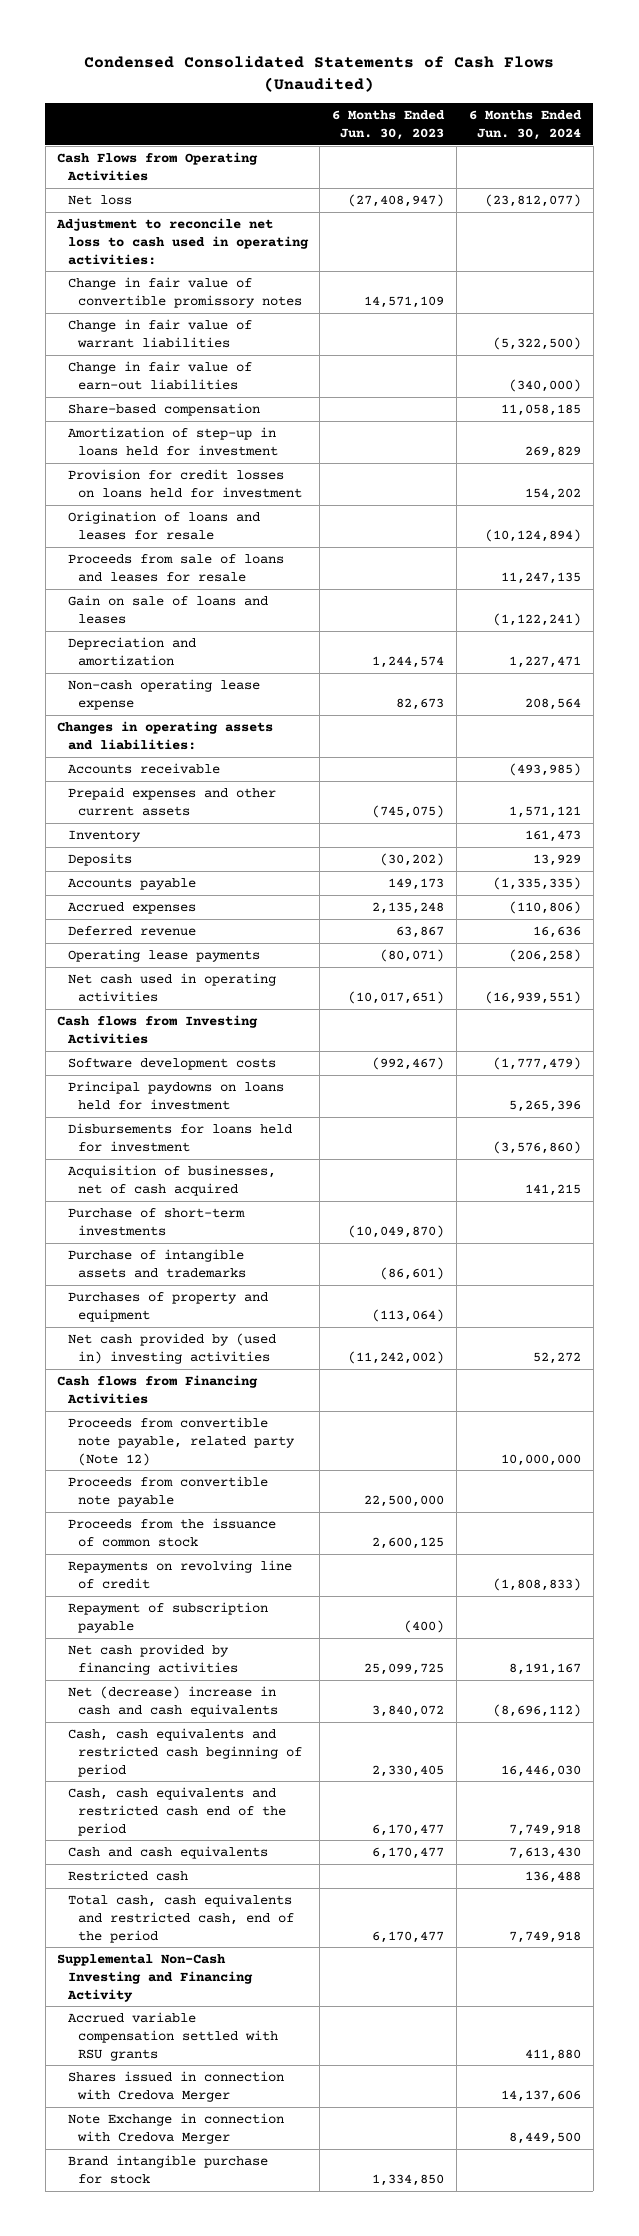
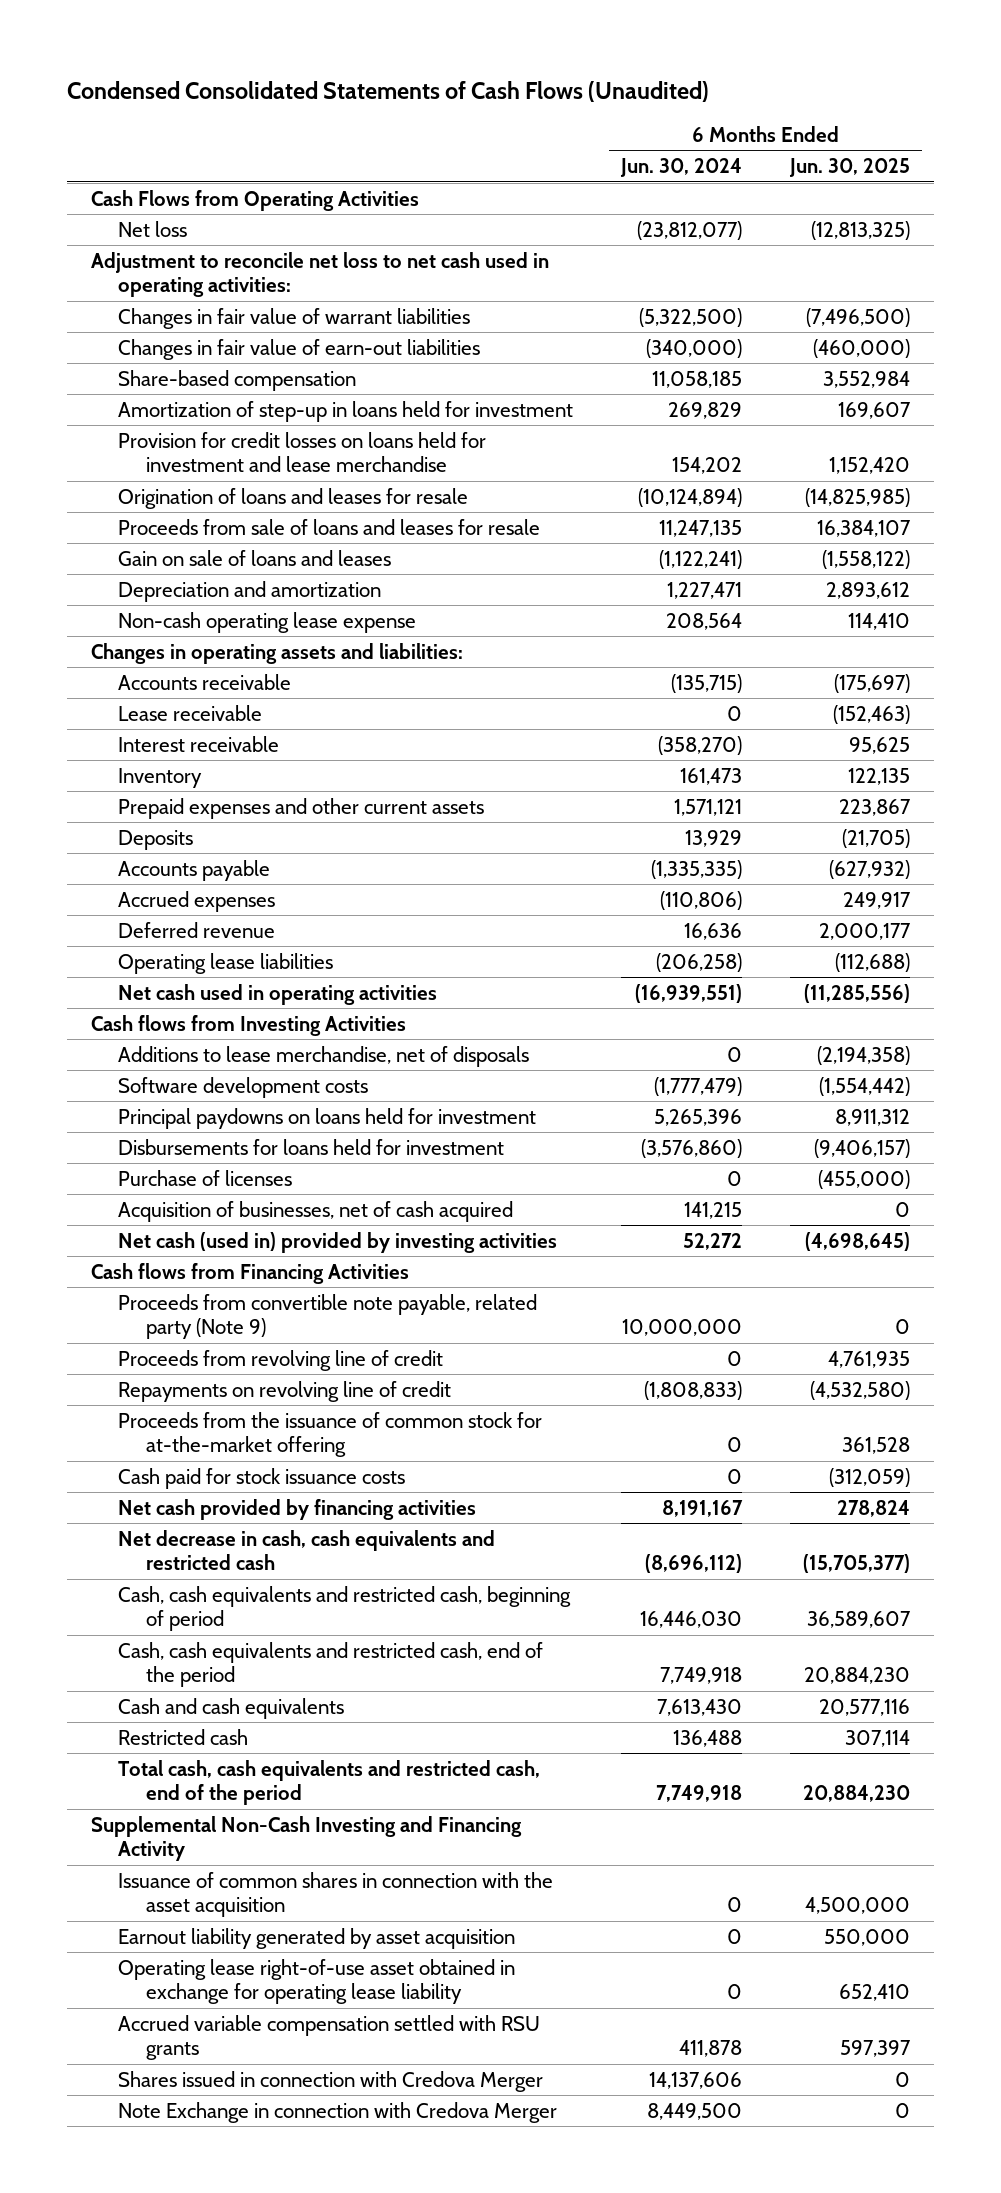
- | 6 Months Ended Jun. 30, 2023 | 6 Months Ended Jun. 30, 2024
+ | 6 Months Ended Jun. 30, 2024 | 6 Months Ended Jun. 30, 2025
- Adjustment to reconcile net loss to cash used in operating activities:
- Change in fair value of convertible promissory notes | 14,571,109 |
- Change in fair value of warrant liabilities | | (5,322,500)
- Change in fair value of earn-out liabilities | | (340,000)
+ Adjustment to reconcile net loss to net cash used in operating activities:
+ Changes in fair value of warrant liabilities | (5,322,500) | (7,496,500)
+ Changes in fair value of earn-out liabilities | (340,000) | (460,000)
- Provision for credit losses on loans held for investment | | 154,202
+ Provision for credit losses on loans held for investment and lease merchandise | 154,202 | 1,152,420
- Accounts receivable | | (493,985)
+ Accounts receivable | (135,715) | (175,697)
+ Lease receivable | 0 | (152,463)
+ Interest receivable | (358,270) | 95,625
moved down: Prepaid expenses and other current assets | 1,571,121 | 223,867
- Operating lease payments | (80,071) | (206,258)
+ Operating lease liabilities | (206,258) | (112,688)
+ Additions to lease merchandise, net of disposals | 0 | (2,194,358)
+ Purchase of licenses | 0 | (455,000)
- Purchase of short-term investments | (10,049,870) |
- Purchase of intangible assets and trademarks | (86,601) |
- Purchases of property and equipment | (113,064) |
- Net cash provided by (used in) investing activities | (11,242,002) | 52,272
+ Net cash (used in) provided by investing activities | 52,272 | (4,698,645)
- Proceeds from convertible note payable, related party (Note 12) | | 10,000,000
- Proceeds from convertible note payable | 22,500,000 |
- Proceeds from the issuance of common stock | 2,600,125 |
+ Proceeds from convertible note payable, related party (Note 9) | 10,000,000 | 0
+ Proceeds from revolving line of credit | 0 | 4,761,935
- Repayment of subscription payable | (400) |
+ Proceeds from the issuance of common stock for at-the-market offering | 0 | 361,528
+ Cash paid for stock issuance costs | 0 | (312,059)
- Net (decrease) increase in cash and cash equivalents | 3,840,072 | (8,696,112)
- Cash, cash equivalents and restricted cash beginning of period | 2,330,405 | 16,446,030
- Cash, cash equivalents and restricted cash end of the period | 6,170,477 | 7,749,918
+ Net decrease in cash, cash equivalents and restricted cash | (8,696,112) | (15,705,377)
+ Cash, cash equivalents and restricted cash, beginning of period | 16,446,030 | 36,589,607
+ Cash, cash equivalents and restricted cash, end of the period | 7,749,918 | 20,884,230
- Accrued variable compensation settled with RSU grants | | 411,880
+ Issuance of common shares in connection with the asset acquisition | 0 | 4,500,000
+ Earnout liability generated by asset acquisition | 0 | 550,000
+ Operating lease right-of-use asset obtained in exchange for operating lease liability | 0 | 652,410
+ Accrued variable compensation settled with RSU grants | 411,878 | 597,397
- Brand intangible purchase for stock | 1,334,850 |

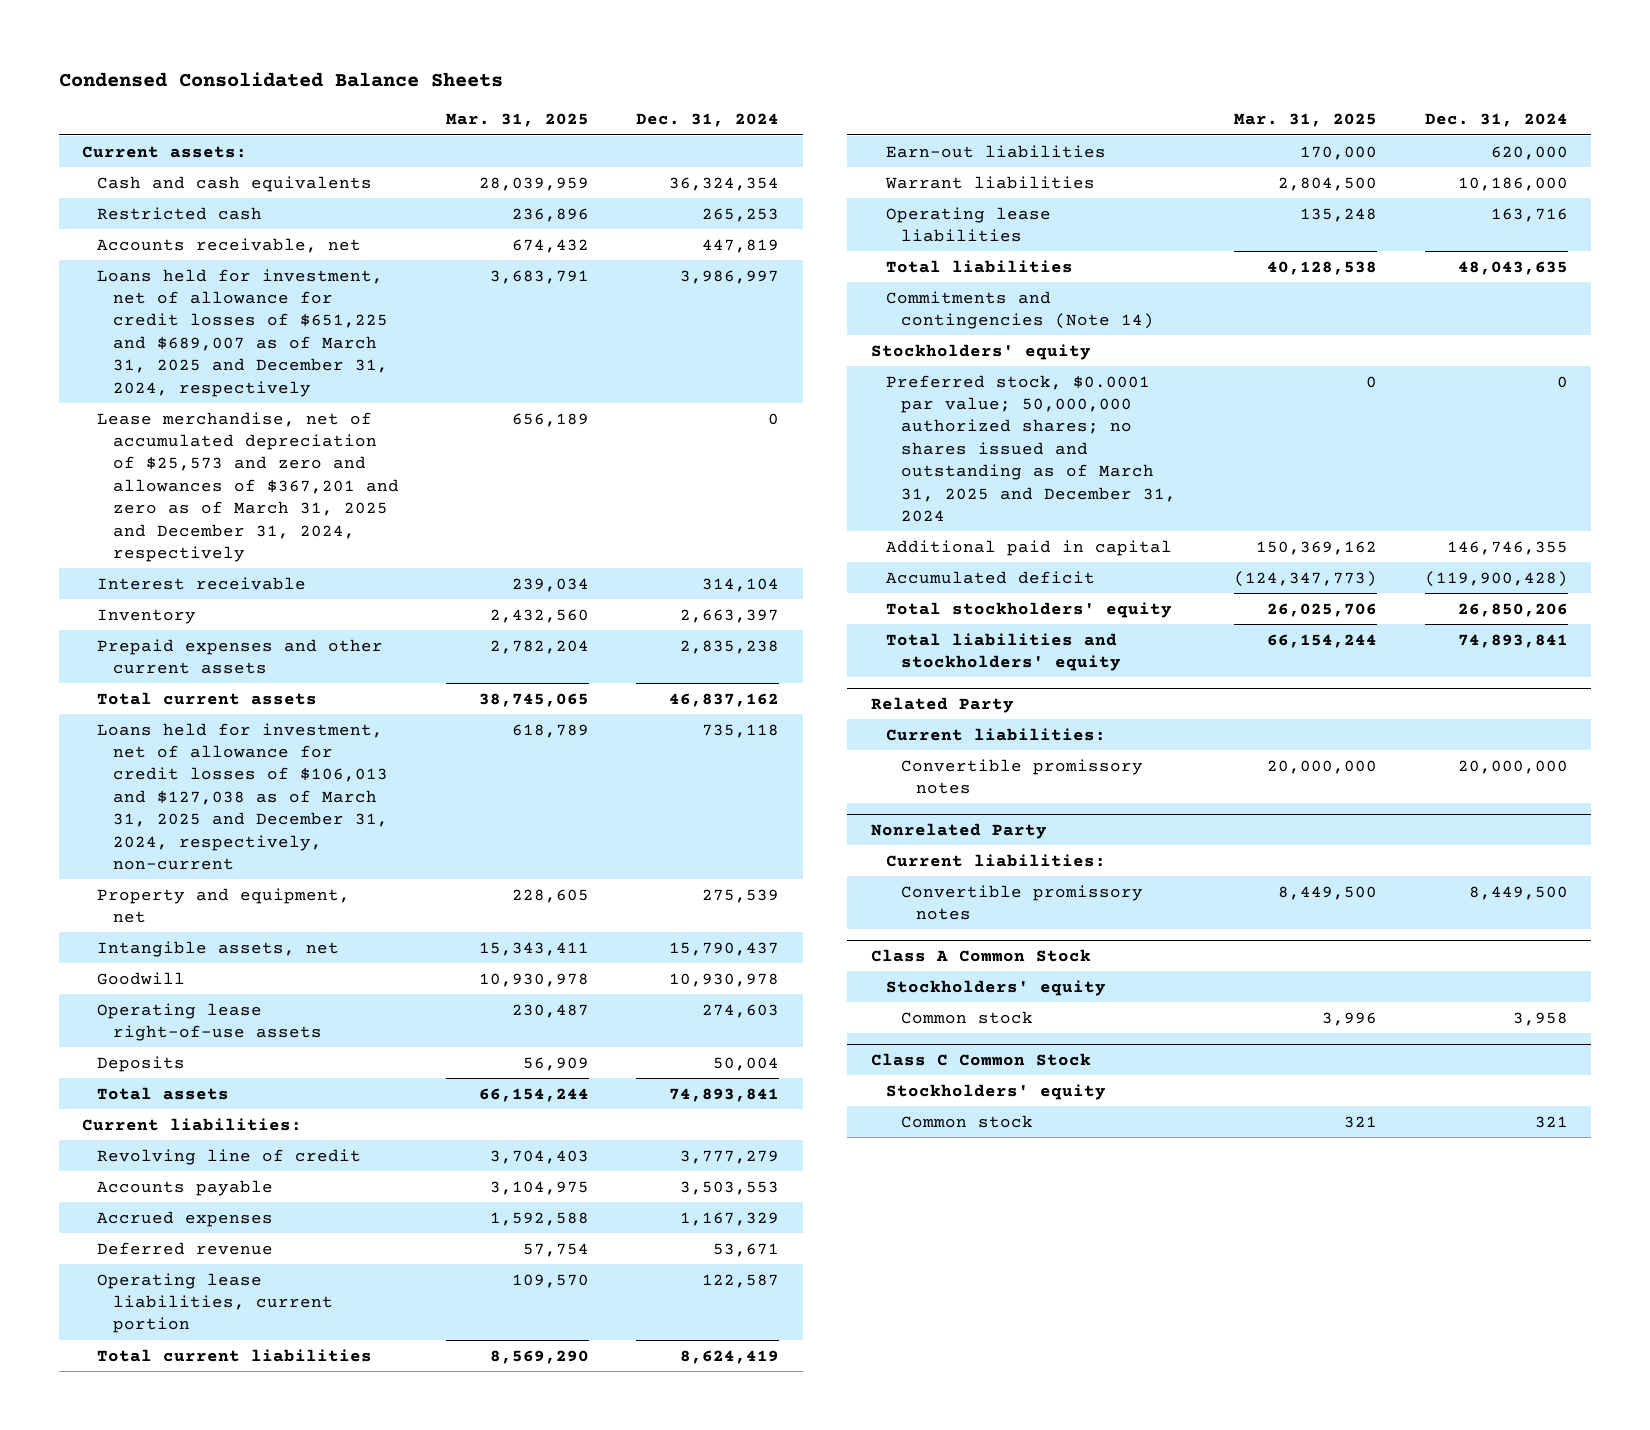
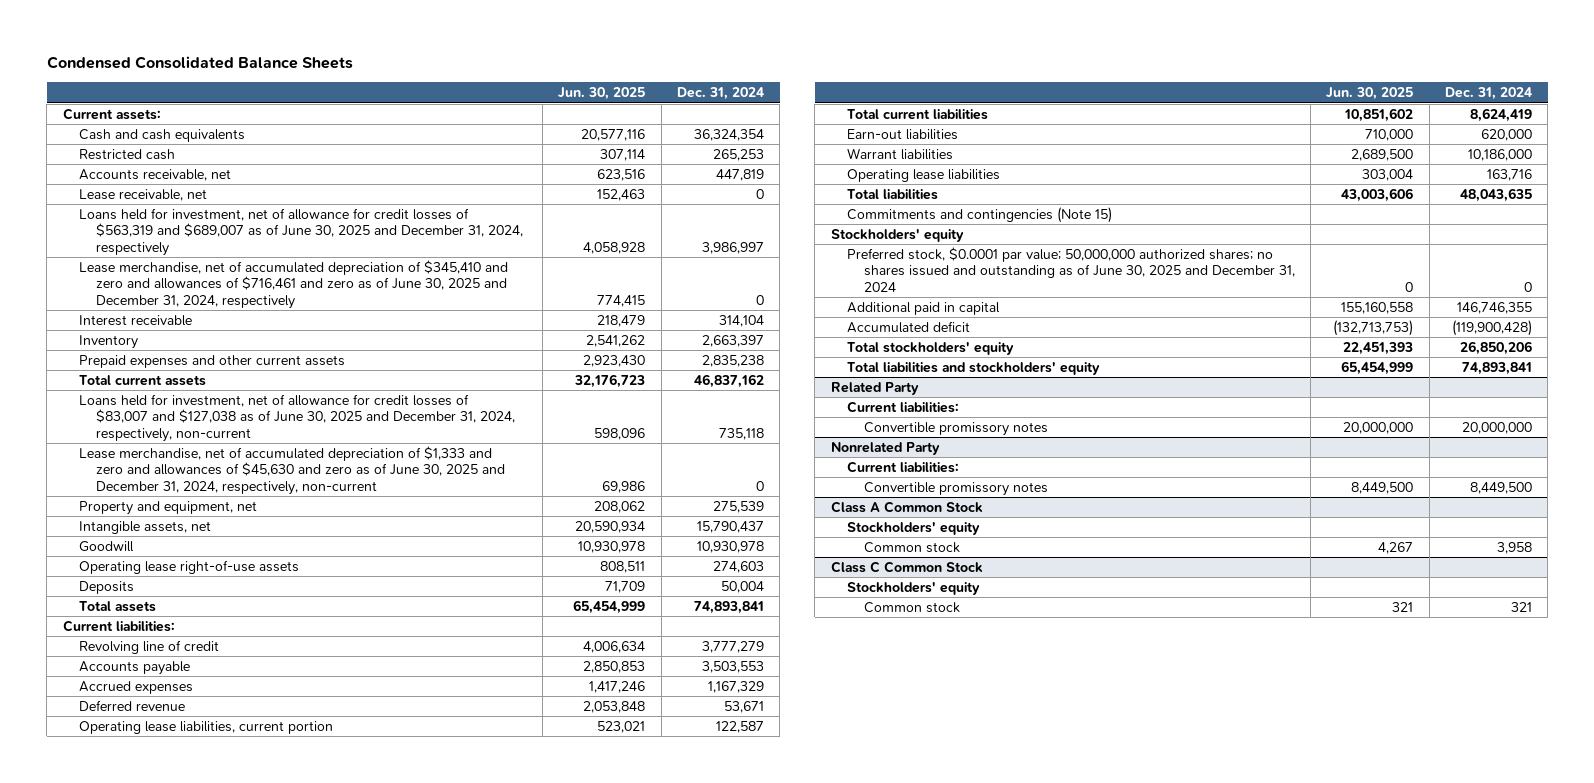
- | Mar. 31, 2025 | Dec. 31, 2024
+ | Jun. 30, 2025 | Dec. 31, 2024
- Loans held for investment, net of allowance for credit losses of $651,225 and $689,007 as of March 31, 2025 and December 31, 2024, respectively | 3,683,791 | 3,986,997
- Lease merchandise, net of accumulated depreciation of $25,573 and zero and allowances of $367,201 and zero as of March 31, 2025 and December 31, 2024, respectively | 656,189 | 0
+ Lease receivable, net | 152,463 | 0
+ Loans held for investment, net of allowance for credit losses of $563,319 and $689,007 as of June 30, 2025 and December 31, 2024, respectively | 4,058,928 | 3,986,997
+ Lease merchandise, net of accumulated depreciation of $345,410 and zero and allowances of $716,461 and zero as of June 30, 2025 and December 31, 2024, respectively | 774,415 | 0
- Loans held for investment, net of allowance for credit losses of $106,013 and $127,038 as of March 31, 2025 and December 31, 2024, respectively, non-current | 618,789 | 735,118
+ Loans held for investment, net of allowance for credit losses of $83,007 and $127,038 as of June 30, 2025 and December 31, 2024, respectively, non-current | 598,096 | 735,118
+ Lease merchandise, net of accumulated depreciation of $1,333 and zero and allowances of $45,630 and zero as of June 30, 2025 and December 31, 2024, respectively, non-current | 69,986 | 0
- Commitments and contingencies (Note 14)
+ Commitments and contingencies (Note 15)
- Preferred stock, $0.0001 par value; 50,000,000 authorized shares; no shares issued and outstanding as of March 31, 2025 and December 31, 2024 | 0 | 0
+ Preferred stock, $0.0001 par value; 50,000,000 authorized shares; no shares issued and outstanding as of June 30, 2025 and December 31, 2024 | 0 | 0

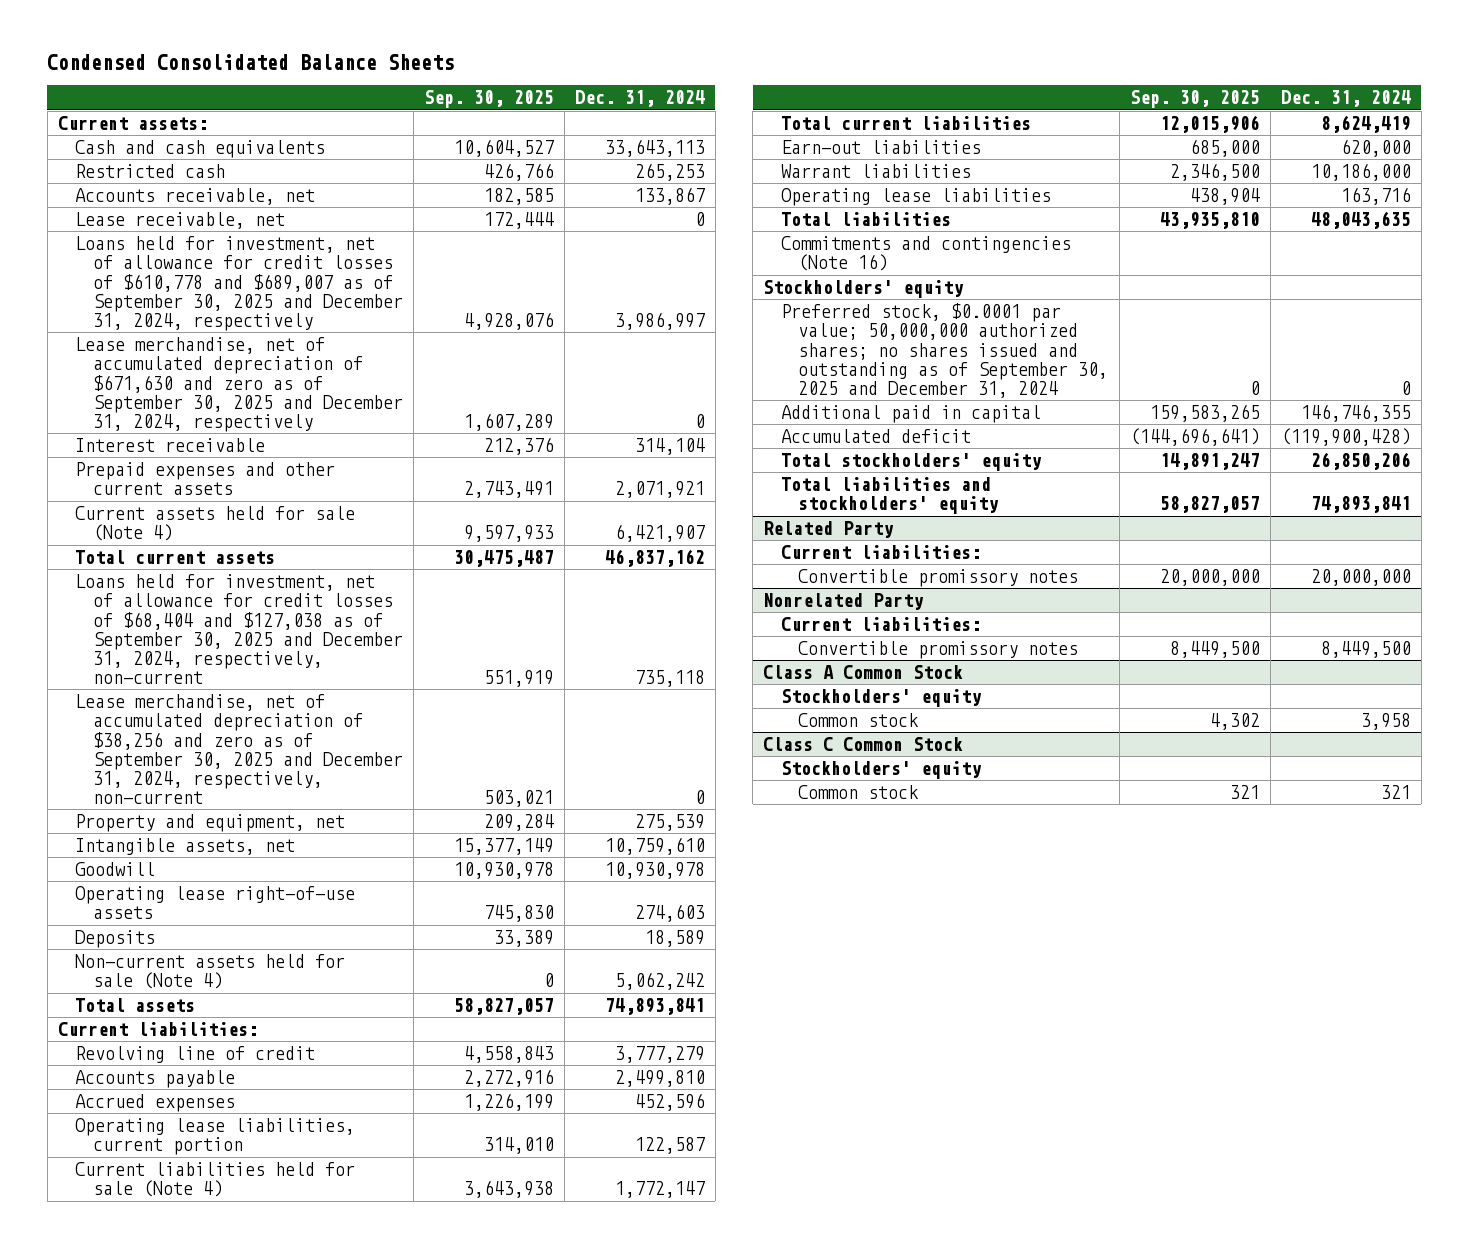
- | Jun. 30, 2025 | Dec. 31, 2024
+ | Sep. 30, 2025 | Dec. 31, 2024
- Cash and cash equivalents | 20,577,116 | 36,324,354
+ Cash and cash equivalents | 10,604,527 | 33,643,113
- Accounts receivable, net | 623,516 | 447,819
+ Accounts receivable, net | 182,585 | 133,867
- Loans held for investment, net of allowance for credit losses of $563,319 and $689,007 as of June 30, 2025 and December 31, 2024, respectively | 4,058,928 | 3,986,997
- Lease merchandise, net of accumulated depreciation of $345,410 and zero and allowances of $716,461 and zero as of June 30, 2025 and December 31, 2024, respectively | 774,415 | 0
+ Loans held for investment, net of allowance for credit losses of $610,778 and $689,007 as of September 30, 2025 and December 31, 2024, respectively | 4,928,076 | 3,986,997
+ Lease merchandise, net of accumulated depreciation of $671,630 and zero as of September 30, 2025 and December 31, 2024, respectively | 1,607,289 | 0
- Inventory | 2,541,262 | 2,663,397
- Prepaid expenses and other current assets | 2,923,430 | 2,835,238
+ Prepaid expenses and other current assets | 2,743,491 | 2,071,921
+ Current assets held for sale (Note 4) | 9,597,933 | 6,421,907
- Loans held for investment, net of allowance for credit losses of $83,007 and $127,038 as of June 30, 2025 and December 31, 2024, respectively, non-current | 598,096 | 735,118
- Lease merchandise, net of accumulated depreciation of $1,333 and zero and allowances of $45,630 and zero as of June 30, 2025 and December 31, 2024, respectively, non-current | 69,986 | 0
+ Loans held for investment, net of allowance for credit losses of $68,404 and $127,038 as of September 30, 2025 and December 31, 2024, respectively, non-current | 551,919 | 735,118
+ Lease merchandise, net of accumulated depreciation of $38,256 and zero as of September 30, 2025 and December 31, 2024, respectively, non-current | 503,021 | 0
- Intangible assets, net | 20,590,934 | 15,790,437
+ Intangible assets, net | 15,377,149 | 10,759,610
- Deposits | 71,709 | 50,004
+ Deposits | 33,389 | 18,589
+ Non-current assets held for sale (Note 4) | 0 | 5,062,242
- Accounts payable | 2,850,853 | 3,503,553
- Accrued expenses | 1,417,246 | 1,167,329
- Deferred revenue | 2,053,848 | 53,671
+ Accounts payable | 2,272,916 | 2,499,810
+ Accrued expenses | 1,226,199 | 452,596
+ Current liabilities held for sale (Note 4) | 3,643,938 | 1,772,147
- Commitments and contingencies (Note 15)
+ Commitments and contingencies (Note 16)
- Preferred stock, $0.0001 par value; 50,000,000 authorized shares; no shares issued and outstanding as of June 30, 2025 and December 31, 2024 | 0 | 0
+ Preferred stock, $0.0001 par value; 50,000,000 authorized shares; no shares issued and outstanding as of September 30, 2025 and December 31, 2024 | 0 | 0

